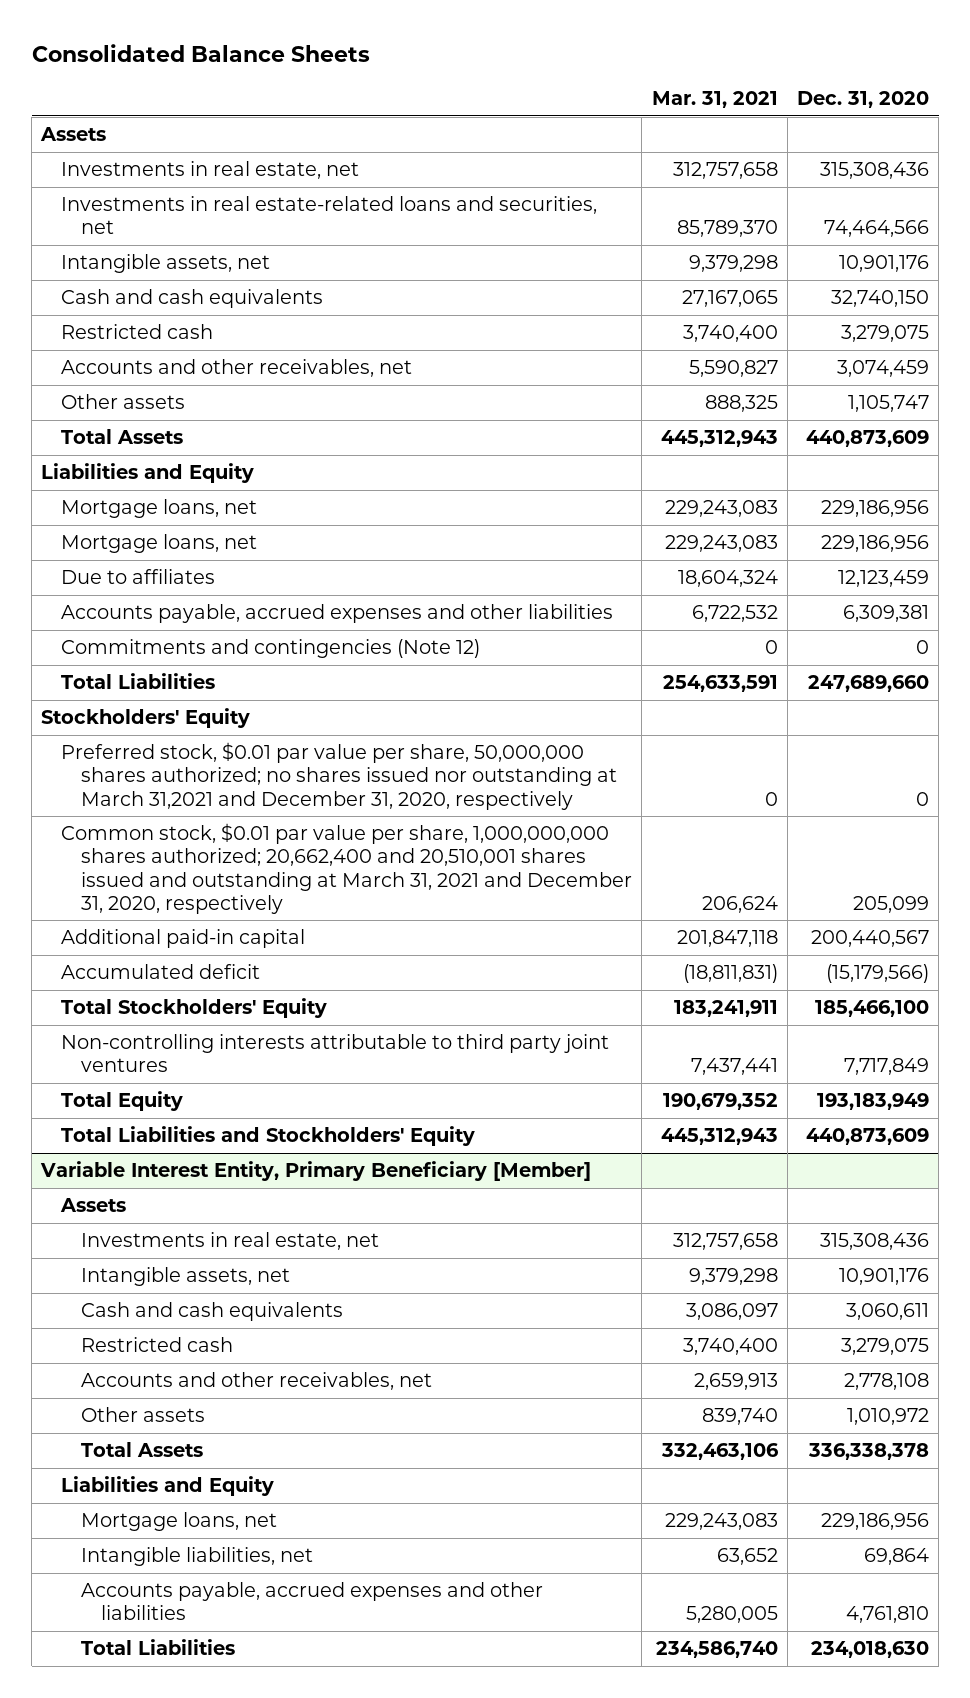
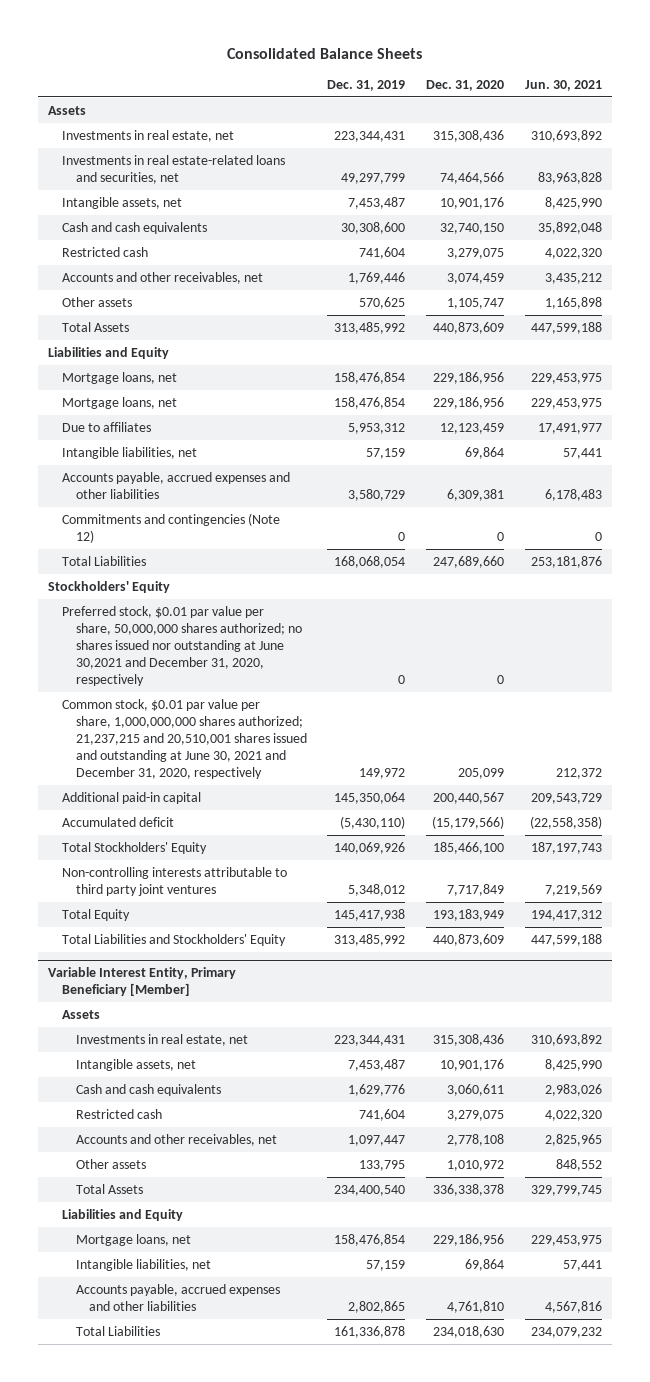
- | Mar. 31, 2021 | Dec. 31, 2020
+ | Dec. 31, 2019 | Dec. 31, 2020 | Jun. 30, 2021
+ Intangible liabilities, net | 57,159 | 69,864 | 57,441
- Preferred stock, $0.01 par value per share, 50,000,000 shares authorized; no shares issued nor outstanding at March 31,2021 and December 31, 2020, respectively | 0 | 0
- Common stock, $0.01 par value per share, 1,000,000,000 shares authorized; 20,662,400 and 20,510,001 shares issued and outstanding at March 31, 2021 and December 31, 2020, respectively | 206,624 | 205,099
+ Preferred stock, $0.01 par value per share, 50,000,000 shares authorized; no shares issued nor outstanding at June 30,2021 and December 31, 2020, respectively | 0 | 0 |
+ Common stock, $0.01 par value per share, 1,000,000,000 shares authorized; 21,237,215 and 20,510,001 shares issued and outstanding at June 30, 2021 and December 31, 2020, respectively | 149,972 | 205,099 | 212,372

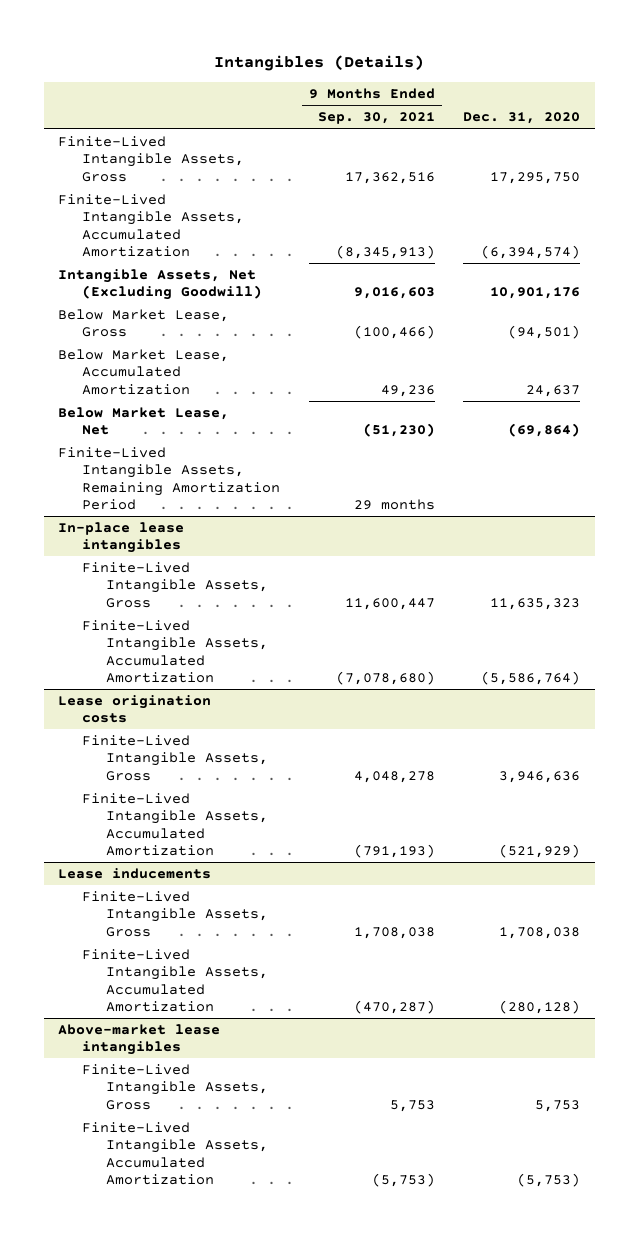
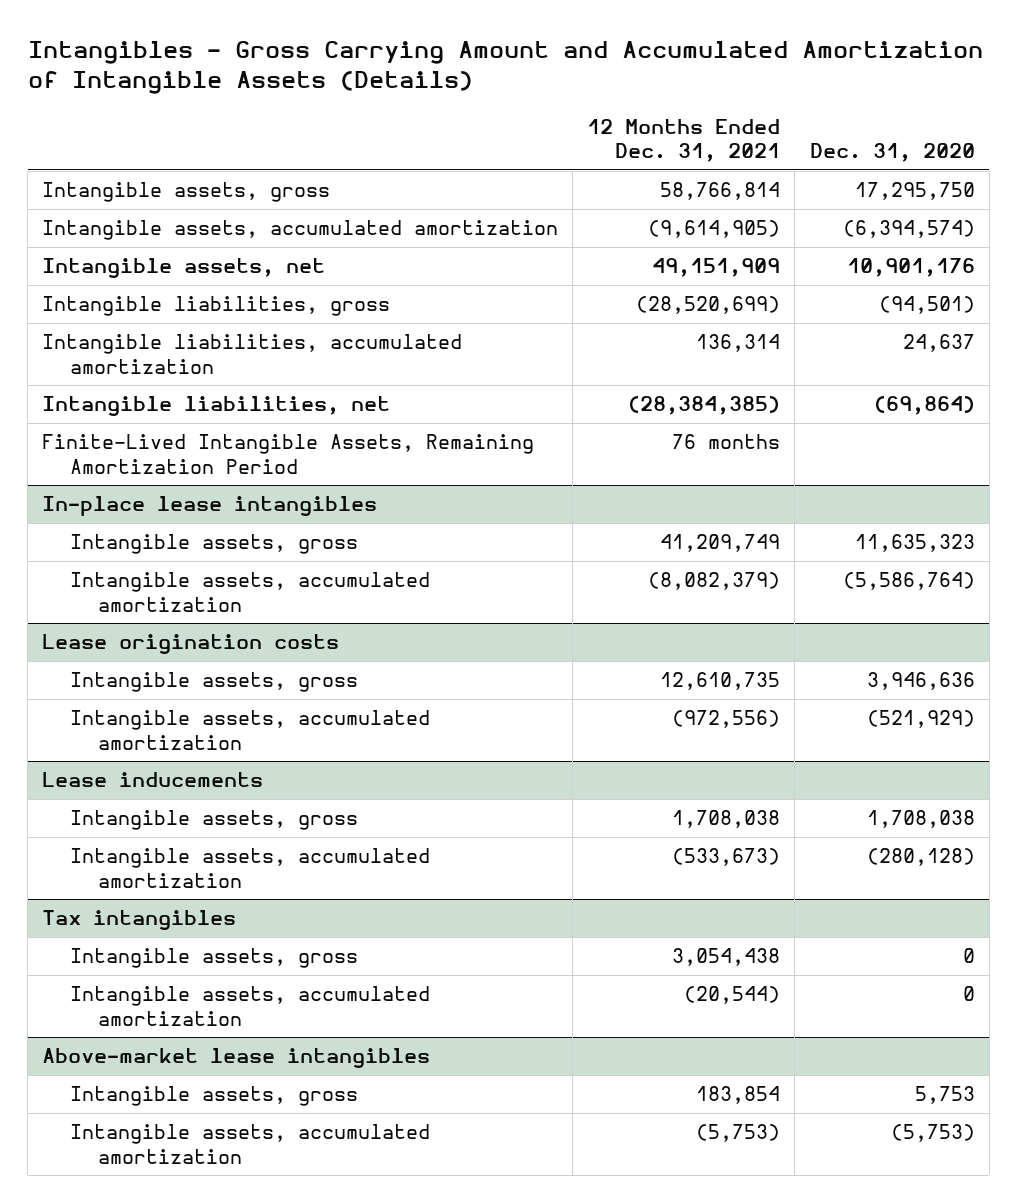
- Intangibles (Details)
+ Intangibles - Gross Carrying Amount and Accumulated Amortization of Intangible Assets (Details)
- | 9 Months Ended Sep. 30, 2021 | Dec. 31, 2020
+ | 12 Months Ended Dec. 31, 2021 | Dec. 31, 2020
- Finite-Lived Intangible Assets, Gross | 17,362,516 | 17,295,750
- Finite-Lived Intangible Assets, Accumulated Amortization | (8,345,913) | (6,394,574)
- Intangible Assets, Net (Excluding Goodwill) | 9,016,603 | 10,901,176
- Below Market Lease, Gross | (100,466) | (94,501)
- Below Market Lease, Accumulated Amortization | 49,236 | 24,637
- Below Market Lease, Net | (51,230) | (69,864)
+ Intangible assets, gross | 58,766,814 | 17,295,750
+ Intangible assets, accumulated amortization | (9,614,905) | (6,394,574)
+ Intangible assets, net | 49,151,909 | 10,901,176
+ Intangible liabilities, gross | (28,520,699) | (94,501)
+ Intangible liabilities, accumulated amortization | 136,314 | 24,637
+ Intangible liabilities, net | (28,384,385) | (69,864)
@ In-place lease intangibles
- Finite-Lived Intangible Assets, Gross | 11,600,447 | 11,635,323
- Finite-Lived Intangible Assets, Accumulated Amortization | (7,078,680) | (5,586,764)
+ Intangible assets, gross | 41,209,749 | 11,635,323
+ Intangible assets, accumulated amortization | (8,082,379) | (5,586,764)
@ Lease origination costs
- Finite-Lived Intangible Assets, Gross | 4,048,278 | 3,946,636
- Finite-Lived Intangible Assets, Accumulated Amortization | (791,193) | (521,929)
+ Intangible assets, gross | 12,610,735 | 3,946,636
+ Intangible assets, accumulated amortization | (972,556) | (521,929)
@ Lease inducements
- Finite-Lived Intangible Assets, Gross | 1,708,038 | 1,708,038
- Finite-Lived Intangible Assets, Accumulated Amortization | (470,287) | (280,128)
+ Intangible assets, gross | 1,708,038 | 1,708,038
+ Intangible assets, accumulated amortization | (533,673) | (280,128)
+ Tax intangibles
+ Intangible assets, gross | 3,054,438 | 0
+ Intangible assets, accumulated amortization | (20,544) | 0
@ Above-market lease intangibles
- Finite-Lived Intangible Assets, Gross | 5,753 | 5,753
- Finite-Lived Intangible Assets, Accumulated Amortization | (5,753) | (5,753)
+ Intangible assets, gross | 183,854 | 5,753
+ Intangible assets, accumulated amortization | (5,753) | (5,753)

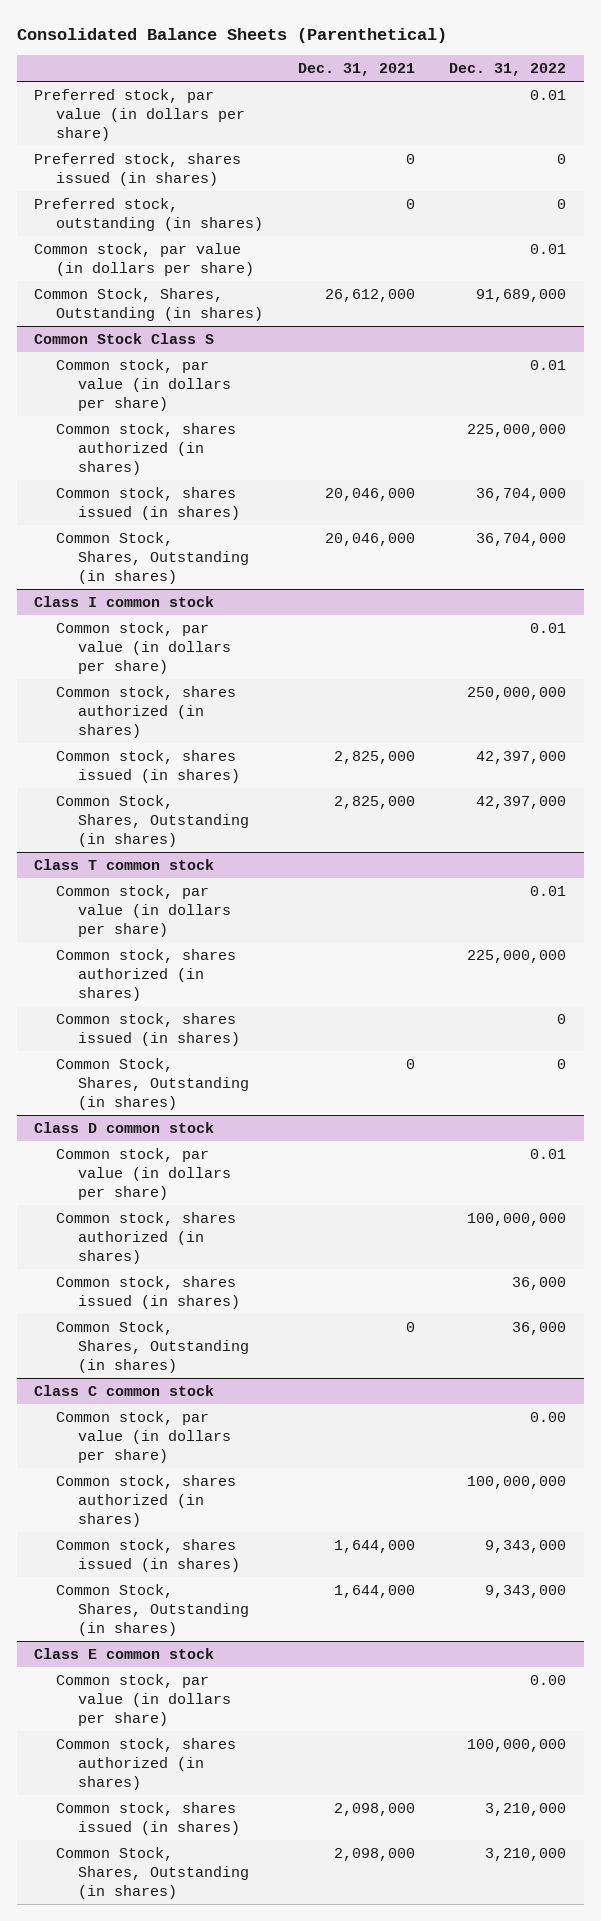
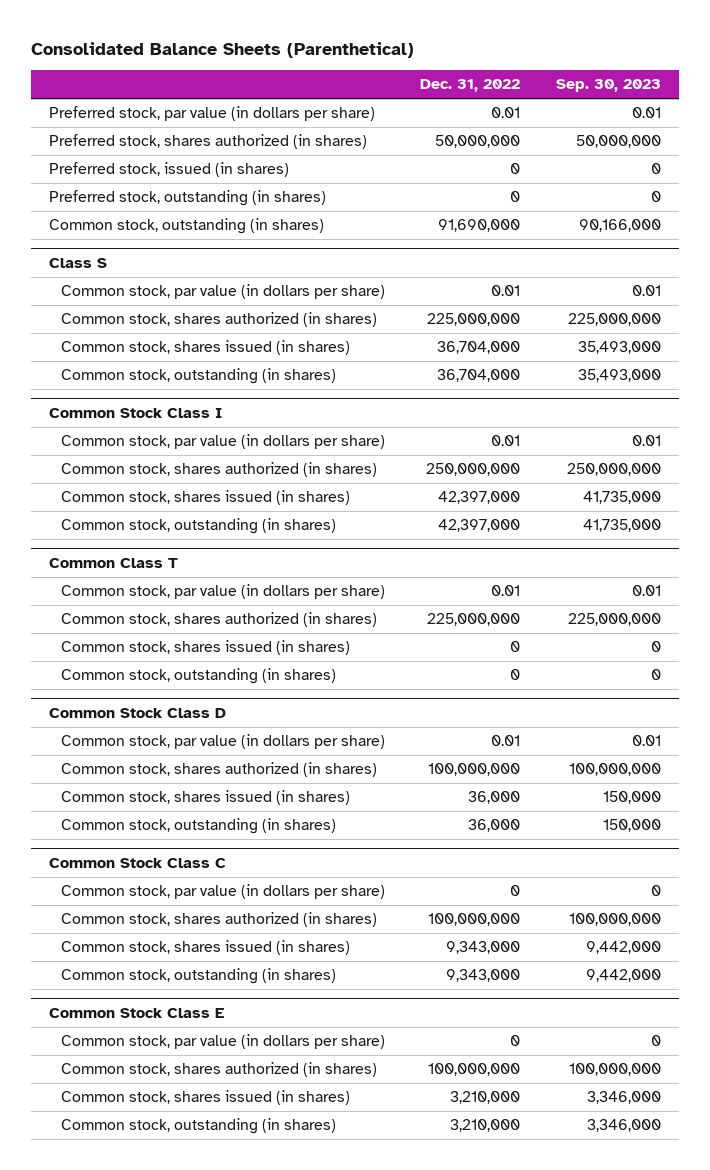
- | Dec. 31, 2021 | Dec. 31, 2022
+ | Dec. 31, 2022 | Sep. 30, 2023
- Preferred stock, shares issued (in shares) | 0 | 0
+ Preferred stock, shares authorized (in shares) | 50,000,000 | 50,000,000
+ Preferred stock, issued (in shares) | 0 | 0
- Common stock, par value (in dollars per share) | | 0.01
- Common Stock, Shares, Outstanding (in shares) | 26,612,000 | 91,689,000
- Common Stock Class S
+ Common stock, outstanding (in shares) | 91,690,000 | 90,166,000
+ Class S
- Common Stock, Shares, Outstanding (in shares) | 20,046,000 | 36,704,000
- Class I common stock
+ Common stock, outstanding (in shares) | 36,704,000 | 35,493,000
+ Common Stock Class I
- Common Stock, Shares, Outstanding (in shares) | 2,825,000 | 42,397,000
- Class T common stock
+ Common stock, outstanding (in shares) | 42,397,000 | 41,735,000
+ Common Class T
- Common Stock, Shares, Outstanding (in shares) | 0 | 0
- Class D common stock
+ Common stock, outstanding (in shares) | 0 | 0
+ Common Stock Class D
- Common Stock, Shares, Outstanding (in shares) | 0 | 36,000
- Class C common stock
- Common stock, par value (in dollars per share) | | 0.00
+ Common stock, outstanding (in shares) | 36,000 | 150,000
+ Common Stock Class C
+ Common stock, par value (in dollars per share) | 0 | 0
- Common Stock, Shares, Outstanding (in shares) | 1,644,000 | 9,343,000
- Class E common stock
- Common stock, par value (in dollars per share) | | 0.00
+ Common stock, outstanding (in shares) | 9,343,000 | 9,442,000
+ Common Stock Class E
+ Common stock, par value (in dollars per share) | 0 | 0
- Common Stock, Shares, Outstanding (in shares) | 2,098,000 | 3,210,000
+ Common stock, outstanding (in shares) | 3,210,000 | 3,346,000

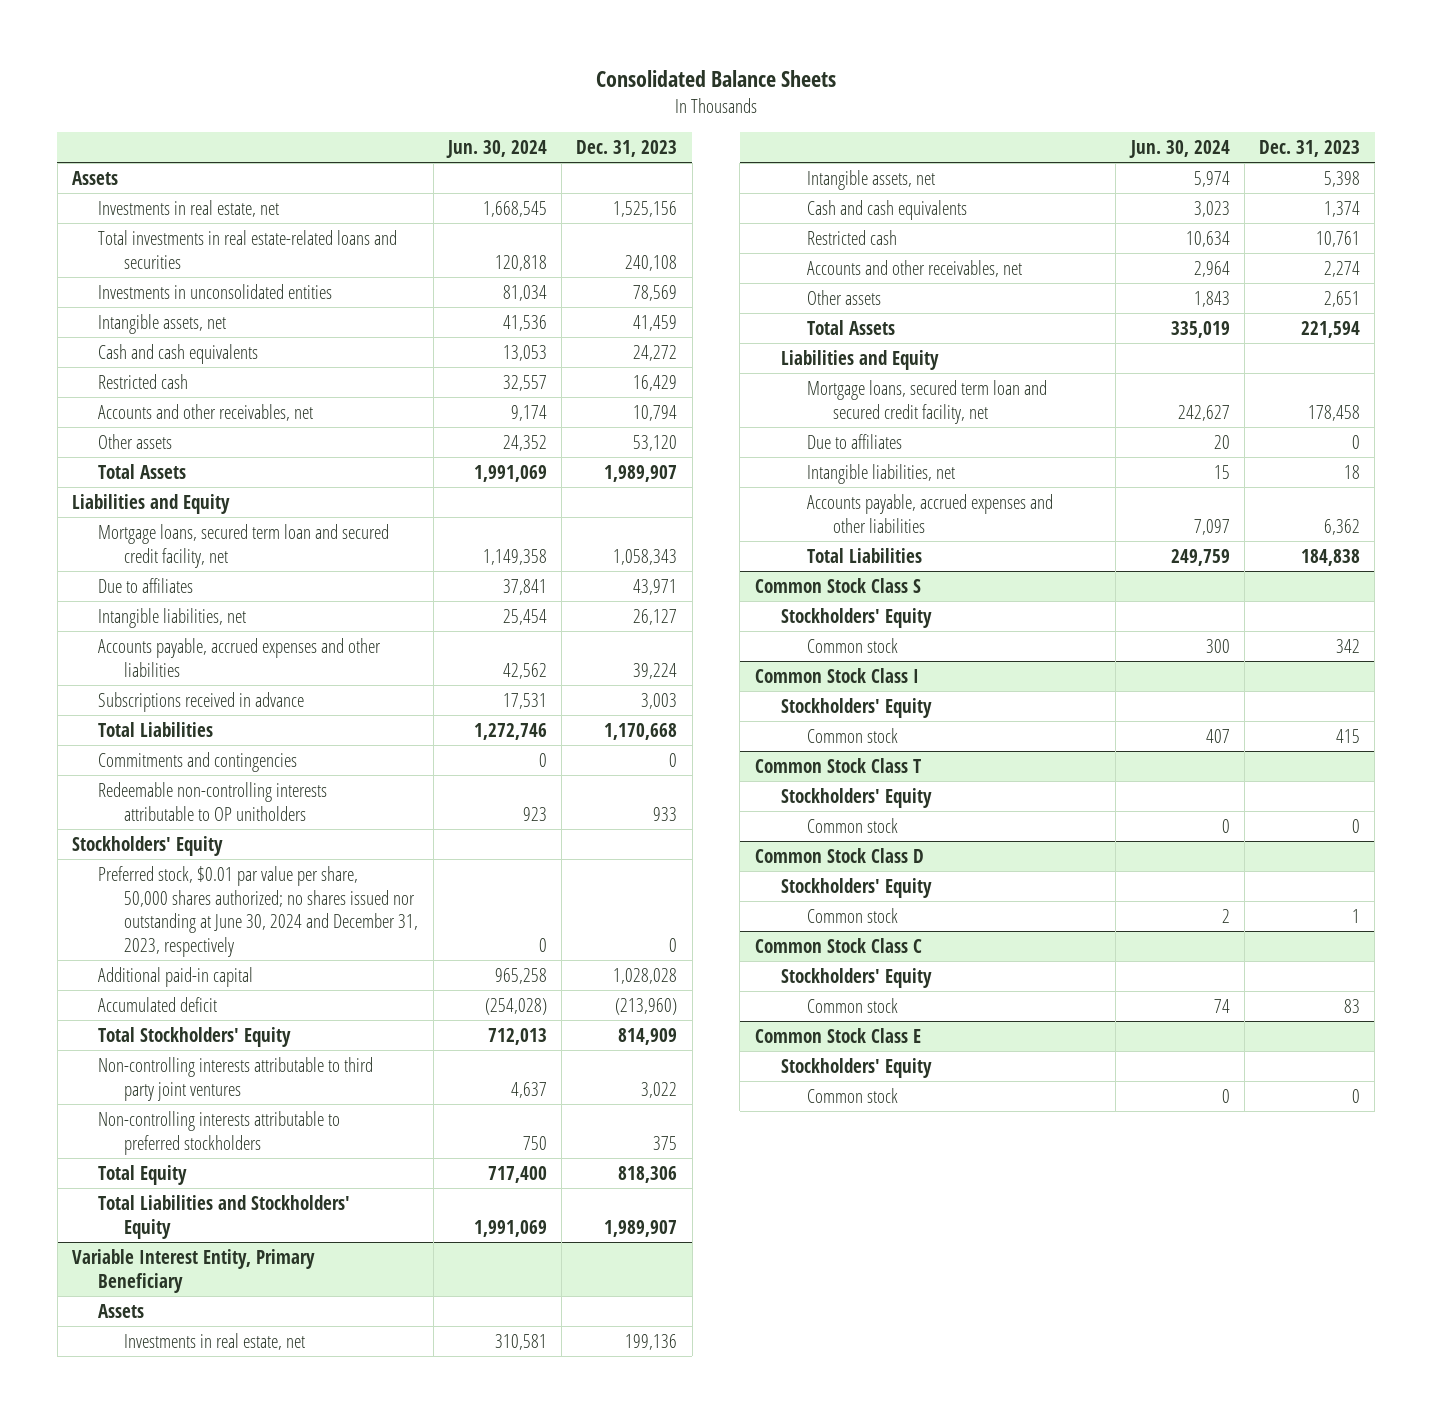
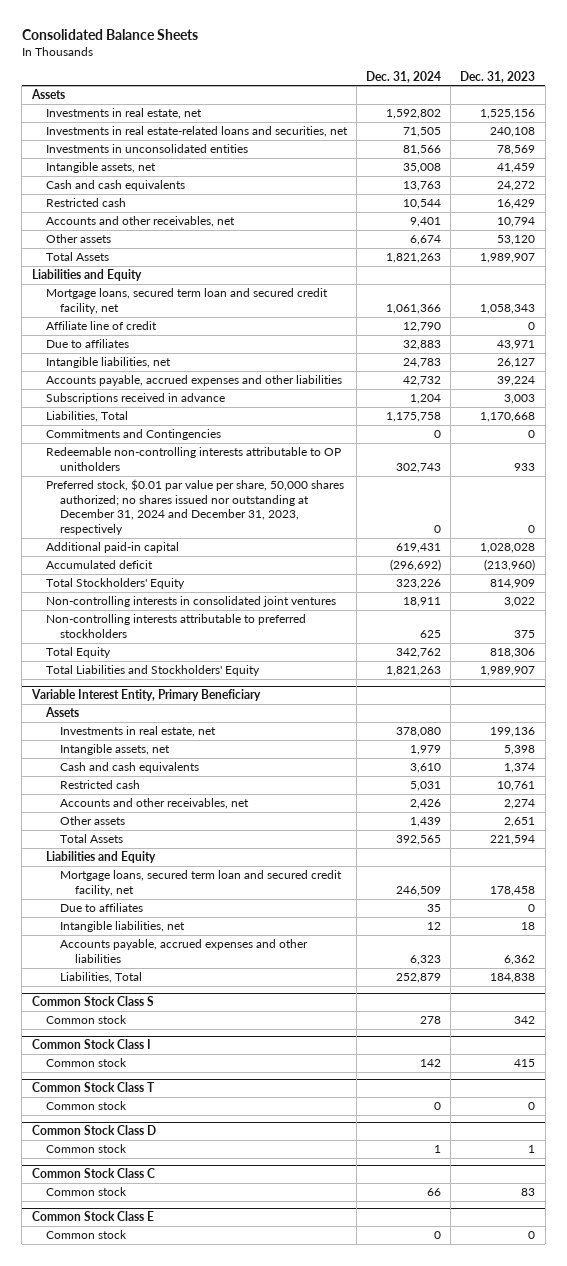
- | Jun. 30, 2024 | Dec. 31, 2023
+ | Dec. 31, 2024 | Dec. 31, 2023
- Total investments in real estate-related loans and securities | 120,818 | 240,108
+ Investments in real estate-related loans and securities, net | 71,505 | 240,108
+ Affiliate line of credit | 12,790 | 0
- Total Liabilities | 1,272,746 | 1,170,668
- Commitments and contingencies | 0 | 0
+ Liabilities, Total | 1,175,758 | 1,170,668
+ Commitments and Contingencies | 0 | 0
- Stockholders' Equity
- Preferred stock, $0.01 par value per share, 50,000 shares authorized; no shares issued nor outstanding at June 30, 2024 and December 31, 2023, respectively | 0 | 0
+ Preferred stock, $0.01 par value per share, 50,000 shares authorized; no shares issued nor outstanding at December 31, 2024 and December 31, 2023, respectively | 0 | 0
- Non-controlling interests attributable to third party joint ventures | 4,637 | 3,022
+ Non-controlling interests in consolidated joint ventures | 18,911 | 3,022
@ Variable Interest Entity, Primary Beneficiary
- Total Liabilities | 249,759 | 184,838
+ Liabilities, Total | 252,879 | 184,838
@ Common Stock Class S
- Stockholders' Equity
@ Common Stock Class I
- Stockholders' Equity
@ Common Stock Class T
- Stockholders' Equity
@ Common Stock Class D
- Stockholders' Equity
@ Common Stock Class C
- Stockholders' Equity
@ Common Stock Class E
- Stockholders' Equity

